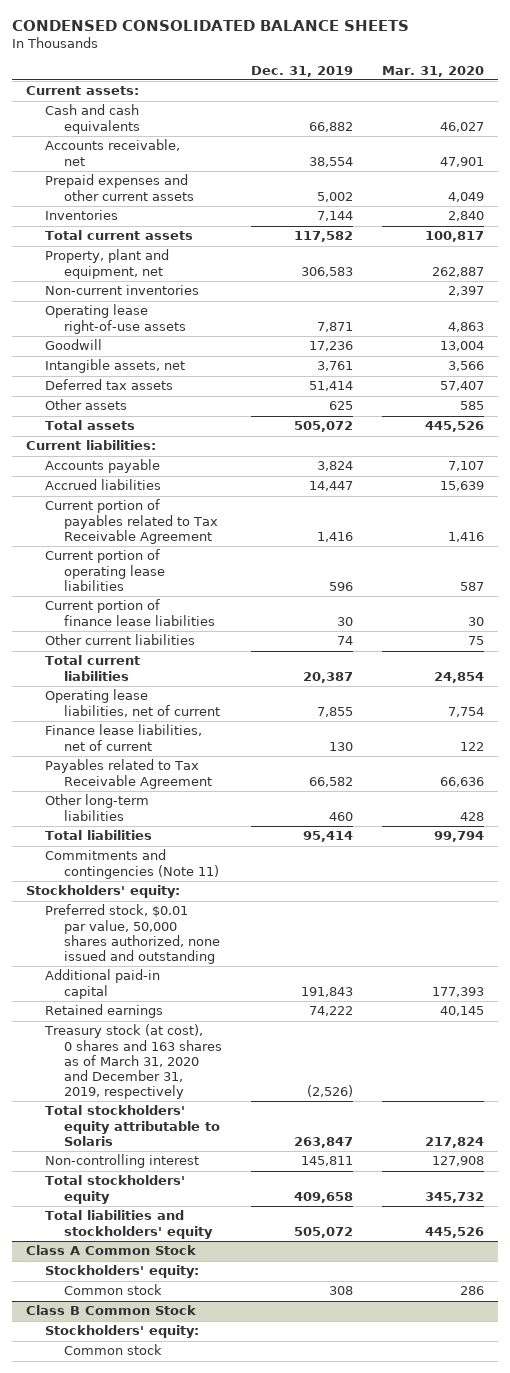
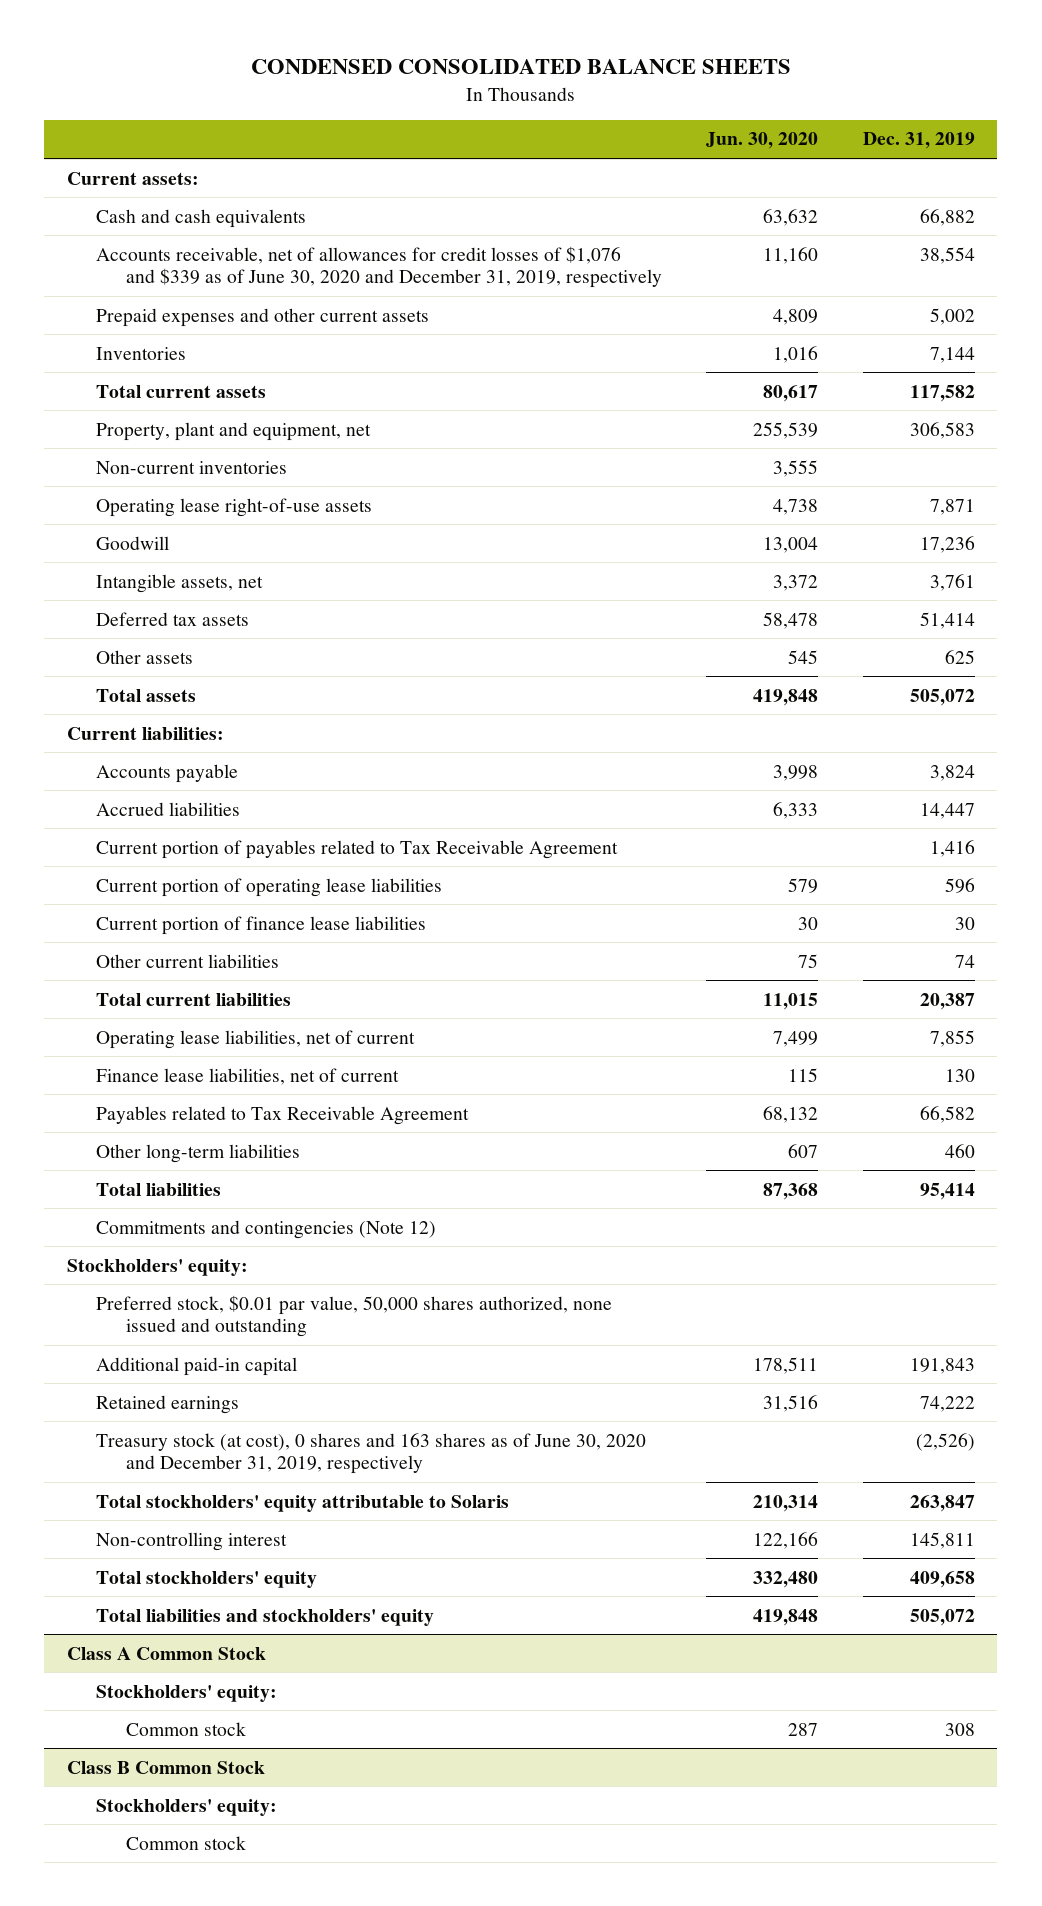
- | Dec. 31, 2019 | Mar. 31, 2020
+ | Jun. 30, 2020 | Dec. 31, 2019
- Accounts receivable, net | 38,554 | 47,901
+ Accounts receivable, net of allowances for credit losses of $1,076 and $339 as of June 30, 2020 and December 31, 2019, respectively | 11,160 | 38,554
- Commitments and contingencies (Note 11)
+ Commitments and contingencies (Note 12)
- Treasury stock (at cost), 0 shares and 163 shares as of March 31, 2020 and December 31, 2019, respectively | (2,526) |
+ Treasury stock (at cost), 0 shares and 163 shares as of June 30, 2020 and December 31, 2019, respectively | | (2,526)

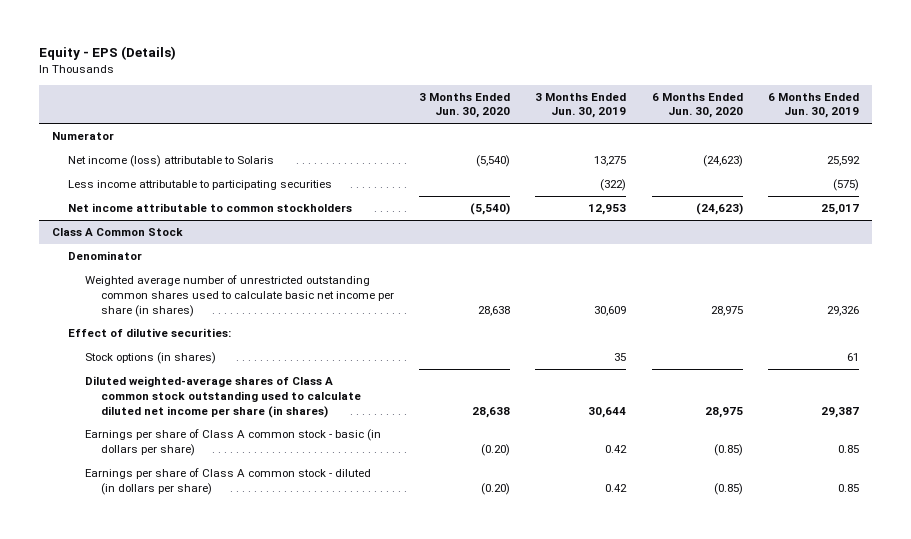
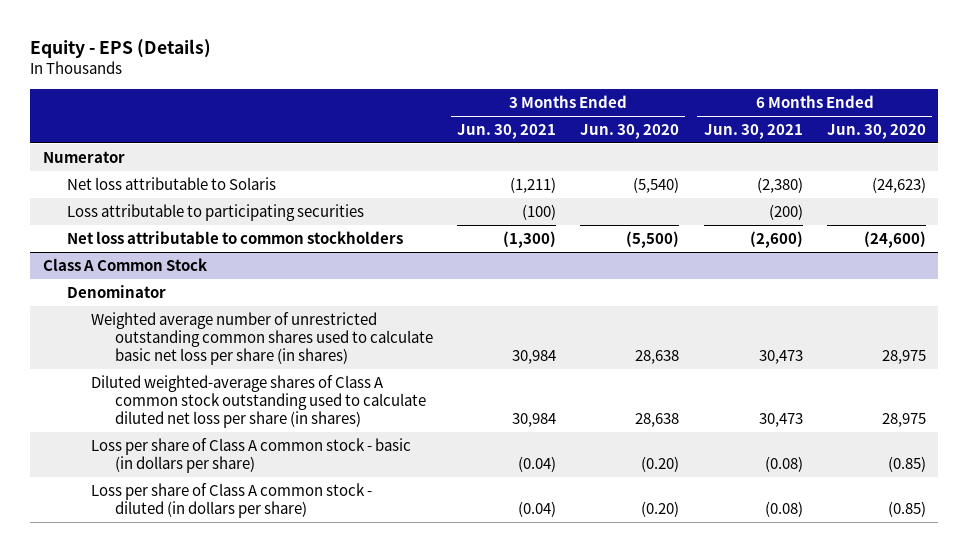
- | 3 Months Ended Jun. 30, 2020 | 3 Months Ended Jun. 30, 2019 | 6 Months Ended Jun. 30, 2020 | 6 Months Ended Jun. 30, 2019
+ | 3 Months Ended Jun. 30, 2021 | 3 Months Ended Jun. 30, 2020 | 6 Months Ended Jun. 30, 2021 | 6 Months Ended Jun. 30, 2020
- Net income (loss) attributable to Solaris | (5,540) | 13,275 | (24,623) | 25,592
- Less income attributable to participating securities | | (322) | | (575)
- Net income attributable to common stockholders | (5,540) | 12,953 | (24,623) | 25,017
+ Net loss attributable to Solaris | (1,211) | (5,540) | (2,380) | (24,623)
+ Loss attributable to participating securities | (100) | | (200) |
+ Net loss attributable to common stockholders | (1,300) | (5,500) | (2,600) | (24,600)
@ Class A Common Stock
- Weighted average number of unrestricted outstanding common shares used to calculate basic net income per share (in shares) | 28,638 | 30,609 | 28,975 | 29,326
- Effect of dilutive securities:
- Stock options (in shares) | | 35 | | 61
- Diluted weighted-average shares of Class A common stock outstanding used to calculate diluted net income per share (in shares) | 28,638 | 30,644 | 28,975 | 29,387
- Earnings per share of Class A common stock - basic (in dollars per share) | (0.20) | 0.42 | (0.85) | 0.85
- Earnings per share of Class A common stock - diluted (in dollars per share) | (0.20) | 0.42 | (0.85) | 0.85
+ Weighted average number of unrestricted outstanding common shares used to calculate basic net loss per share (in shares) | 30,984 | 28,638 | 30,473 | 28,975
+ Diluted weighted-average shares of Class A common stock outstanding used to calculate diluted net loss per share (in shares) | 30,984 | 28,638 | 30,473 | 28,975
+ Loss per share of Class A common stock - basic (in dollars per share) | (0.04) | (0.20) | (0.08) | (0.85)
+ Loss per share of Class A common stock - diluted (in dollars per share) | (0.04) | (0.20) | (0.08) | (0.85)

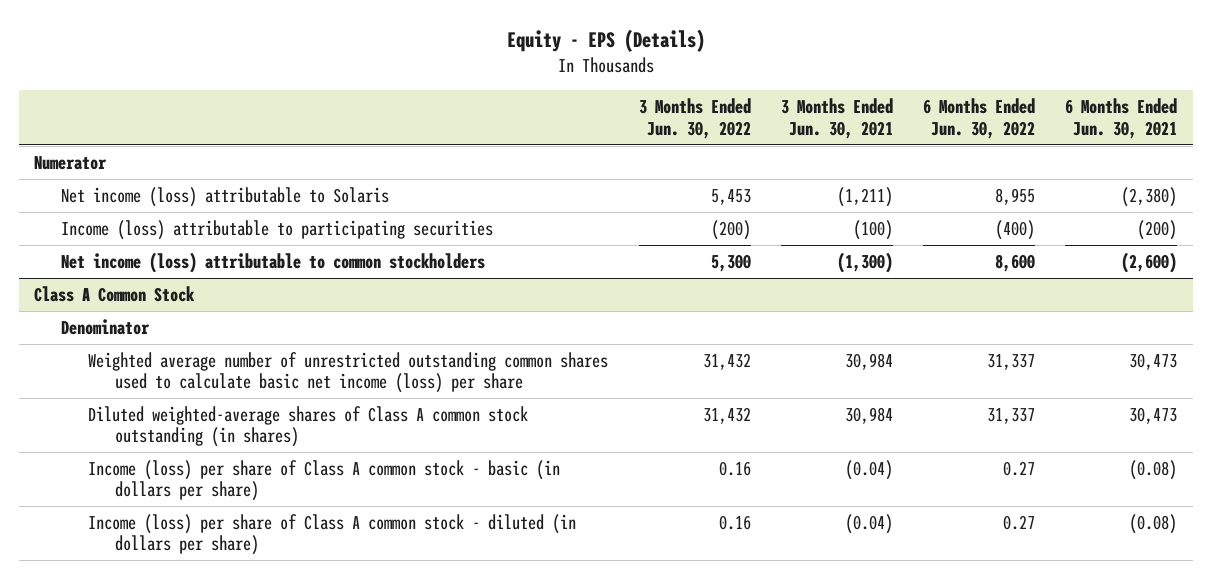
- | 3 Months Ended Jun. 30, 2021 | 3 Months Ended Jun. 30, 2020 | 6 Months Ended Jun. 30, 2021 | 6 Months Ended Jun. 30, 2020
+ | 3 Months Ended Jun. 30, 2022 | 3 Months Ended Jun. 30, 2021 | 6 Months Ended Jun. 30, 2022 | 6 Months Ended Jun. 30, 2021
- Net loss attributable to Solaris | (1,211) | (5,540) | (2,380) | (24,623)
- Loss attributable to participating securities | (100) | | (200) |
- Net loss attributable to common stockholders | (1,300) | (5,500) | (2,600) | (24,600)
+ Net income (loss) attributable to Solaris | 5,453 | (1,211) | 8,955 | (2,380)
+ Income (loss) attributable to participating securities | (200) | (100) | (400) | (200)
+ Net income (loss) attributable to common stockholders | 5,300 | (1,300) | 8,600 | (2,600)
@ Class A Common Stock
- Weighted average number of unrestricted outstanding common shares used to calculate basic net loss per share (in shares) | 30,984 | 28,638 | 30,473 | 28,975
- Diluted weighted-average shares of Class A common stock outstanding used to calculate diluted net loss per share (in shares) | 30,984 | 28,638 | 30,473 | 28,975
- Loss per share of Class A common stock - basic (in dollars per share) | (0.04) | (0.20) | (0.08) | (0.85)
- Loss per share of Class A common stock - diluted (in dollars per share) | (0.04) | (0.20) | (0.08) | (0.85)
+ Weighted average number of unrestricted outstanding common shares used to calculate basic net income (loss) per share | 31,432 | 30,984 | 31,337 | 30,473
+ Diluted weighted-average shares of Class A common stock outstanding (in shares) | 31,432 | 30,984 | 31,337 | 30,473
+ Income (loss) per share of Class A common stock - basic (in dollars per share) | 0.16 | (0.04) | 0.27 | (0.08)
+ Income (loss) per share of Class A common stock - diluted (in dollars per share) | 0.16 | (0.04) | 0.27 | (0.08)

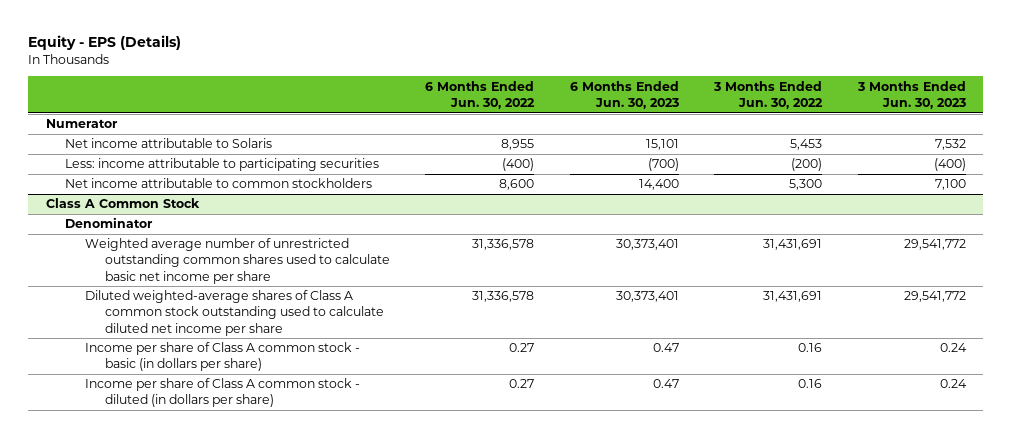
- | 3 Months Ended Jun. 30, 2022 | 3 Months Ended Jun. 30, 2021 | 6 Months Ended Jun. 30, 2022 | 6 Months Ended Jun. 30, 2021
+ | 6 Months Ended Jun. 30, 2022 | 6 Months Ended Jun. 30, 2023 | 3 Months Ended Jun. 30, 2022 | 3 Months Ended Jun. 30, 2023
- Net income (loss) attributable to Solaris | 5,453 | (1,211) | 8,955 | (2,380)
- Income (loss) attributable to participating securities | (200) | (100) | (400) | (200)
- Net income (loss) attributable to common stockholders | 5,300 | (1,300) | 8,600 | (2,600)
+ Net income attributable to Solaris | 8,955 | 15,101 | 5,453 | 7,532
+ Less: income attributable to participating securities | (400) | (700) | (200) | (400)
+ Net income attributable to common stockholders | 8,600 | 14,400 | 5,300 | 7,100
@ Class A Common Stock
- Weighted average number of unrestricted outstanding common shares used to calculate basic net income (loss) per share | 31,432 | 30,984 | 31,337 | 30,473
- Diluted weighted-average shares of Class A common stock outstanding (in shares) | 31,432 | 30,984 | 31,337 | 30,473
- Income (loss) per share of Class A common stock - basic (in dollars per share) | 0.16 | (0.04) | 0.27 | (0.08)
- Income (loss) per share of Class A common stock - diluted (in dollars per share) | 0.16 | (0.04) | 0.27 | (0.08)
+ Weighted average number of unrestricted outstanding common shares used to calculate basic net income per share | 31,336,578 | 30,373,401 | 31,431,691 | 29,541,772
+ Diluted weighted-average shares of Class A common stock outstanding used to calculate diluted net income per share | 31,336,578 | 30,373,401 | 31,431,691 | 29,541,772
+ Income per share of Class A common stock - basic (in dollars per share) | 0.27 | 0.47 | 0.16 | 0.24
+ Income per share of Class A common stock - diluted (in dollars per share) | 0.27 | 0.47 | 0.16 | 0.24

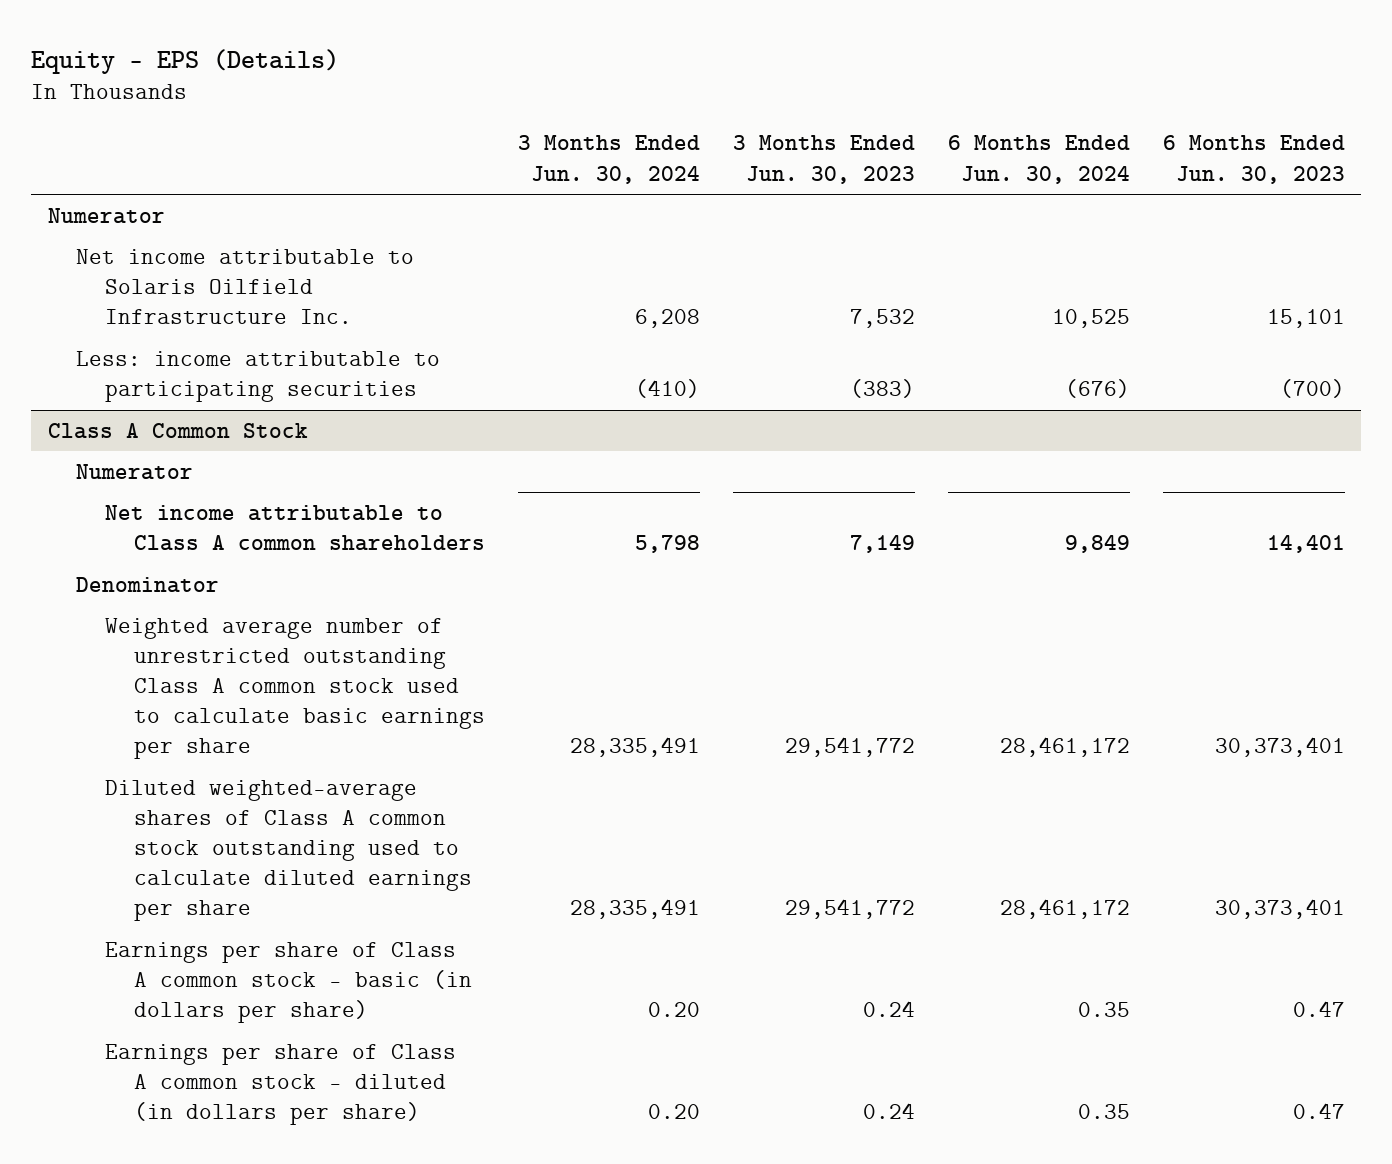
- | 6 Months Ended Jun. 30, 2022 | 6 Months Ended Jun. 30, 2023 | 3 Months Ended Jun. 30, 2022 | 3 Months Ended Jun. 30, 2023
+ | 3 Months Ended Jun. 30, 2024 | 3 Months Ended Jun. 30, 2023 | 6 Months Ended Jun. 30, 2024 | 6 Months Ended Jun. 30, 2023
- Net income attributable to Solaris | 8,955 | 15,101 | 5,453 | 7,532
- Less: income attributable to participating securities | (400) | (700) | (200) | (400)
- Net income attributable to common stockholders | 8,600 | 14,400 | 5,300 | 7,100
+ Net income attributable to Solaris Oilfield Infrastructure Inc. | 6,208 | 7,532 | 10,525 | 15,101
+ Less: income attributable to participating securities | (410) | (383) | (676) | (700)
@ Class A Common Stock
+ Numerator
+ Net income attributable to Class A common shareholders | 5,798 | 7,149 | 9,849 | 14,401
- Weighted average number of unrestricted outstanding common shares used to calculate basic net income per share | 31,336,578 | 30,373,401 | 31,431,691 | 29,541,772
- Diluted weighted-average shares of Class A common stock outstanding used to calculate diluted net income per share | 31,336,578 | 30,373,401 | 31,431,691 | 29,541,772
- Income per share of Class A common stock - basic (in dollars per share) | 0.27 | 0.47 | 0.16 | 0.24
- Income per share of Class A common stock - diluted (in dollars per share) | 0.27 | 0.47 | 0.16 | 0.24
+ Weighted average number of unrestricted outstanding Class A common stock used to calculate basic earnings per share | 28,335,491 | 29,541,772 | 28,461,172 | 30,373,401
+ Diluted weighted-average shares of Class A common stock outstanding used to calculate diluted earnings per share | 28,335,491 | 29,541,772 | 28,461,172 | 30,373,401
+ Earnings per share of Class A common stock - basic (in dollars per share) | 0.20 | 0.24 | 0.35 | 0.47
+ Earnings per share of Class A common stock - diluted (in dollars per share) | 0.20 | 0.24 | 0.35 | 0.47

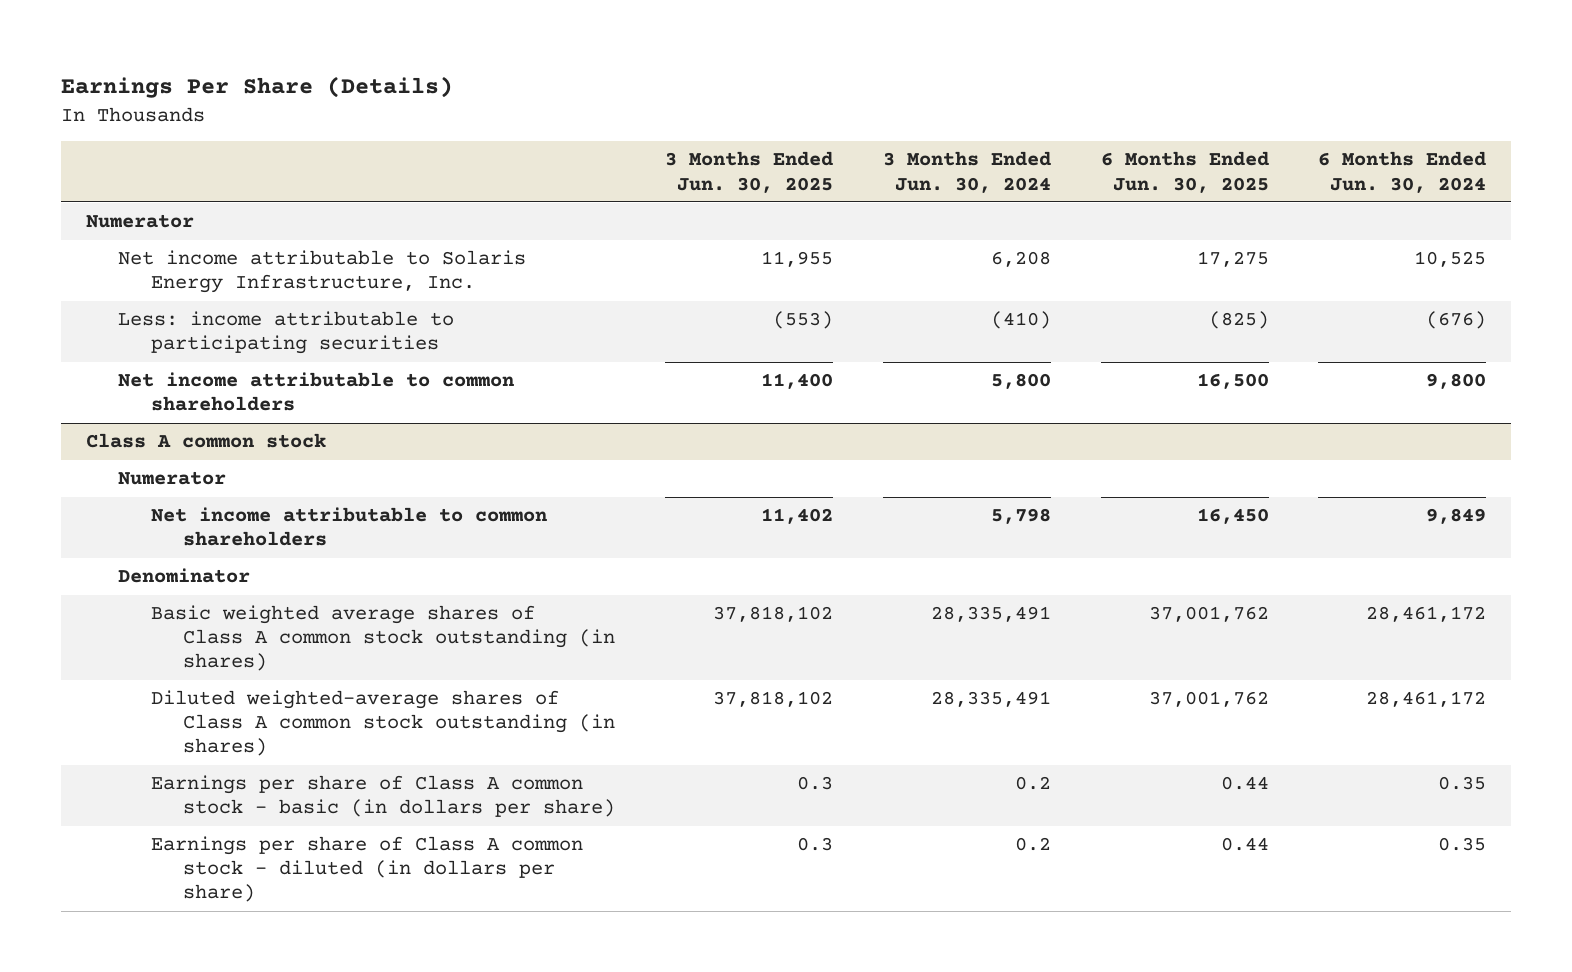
- Equity - EPS (Details)
+ Earnings Per Share (Details)
- | 3 Months Ended Jun. 30, 2024 | 3 Months Ended Jun. 30, 2023 | 6 Months Ended Jun. 30, 2024 | 6 Months Ended Jun. 30, 2023
+ | 3 Months Ended Jun. 30, 2025 | 3 Months Ended Jun. 30, 2024 | 6 Months Ended Jun. 30, 2025 | 6 Months Ended Jun. 30, 2024
- Net income attributable to Solaris Oilfield Infrastructure Inc. | 6,208 | 7,532 | 10,525 | 15,101
+ Net income attributable to Solaris Energy Infrastructure, Inc. | 11,955 | 6,208 | 17,275 | 10,525
- Class A Common Stock
+ Net income attributable to common shareholders | 11,400 | 5,800 | 16,500 | 9,800
+ Class A common stock
- Net income attributable to Class A common shareholders | 5,798 | 7,149 | 9,849 | 14,401
+ Net income attributable to common shareholders | 11,402 | 5,798 | 16,450 | 9,849
- Weighted average number of unrestricted outstanding Class A common stock used to calculate basic earnings per share | 28,335,491 | 29,541,772 | 28,461,172 | 30,373,401
- Diluted weighted-average shares of Class A common stock outstanding used to calculate diluted earnings per share | 28,335,491 | 29,541,772 | 28,461,172 | 30,373,401
- Earnings per share of Class A common stock - basic (in dollars per share) | 0.20 | 0.24 | 0.35 | 0.47
- Earnings per share of Class A common stock - diluted (in dollars per share) | 0.20 | 0.24 | 0.35 | 0.47
+ Basic weighted average shares of Class A common stock outstanding (in shares) | 37,818,102 | 28,335,491 | 37,001,762 | 28,461,172
+ Diluted weighted-average shares of Class A common stock outstanding (in shares) | 37,818,102 | 28,335,491 | 37,001,762 | 28,461,172
+ Earnings per share of Class A common stock - basic (in dollars per share) | 0.3 | 0.2 | 0.44 | 0.35
+ Earnings per share of Class A common stock - diluted (in dollars per share) | 0.3 | 0.2 | 0.44 | 0.35

